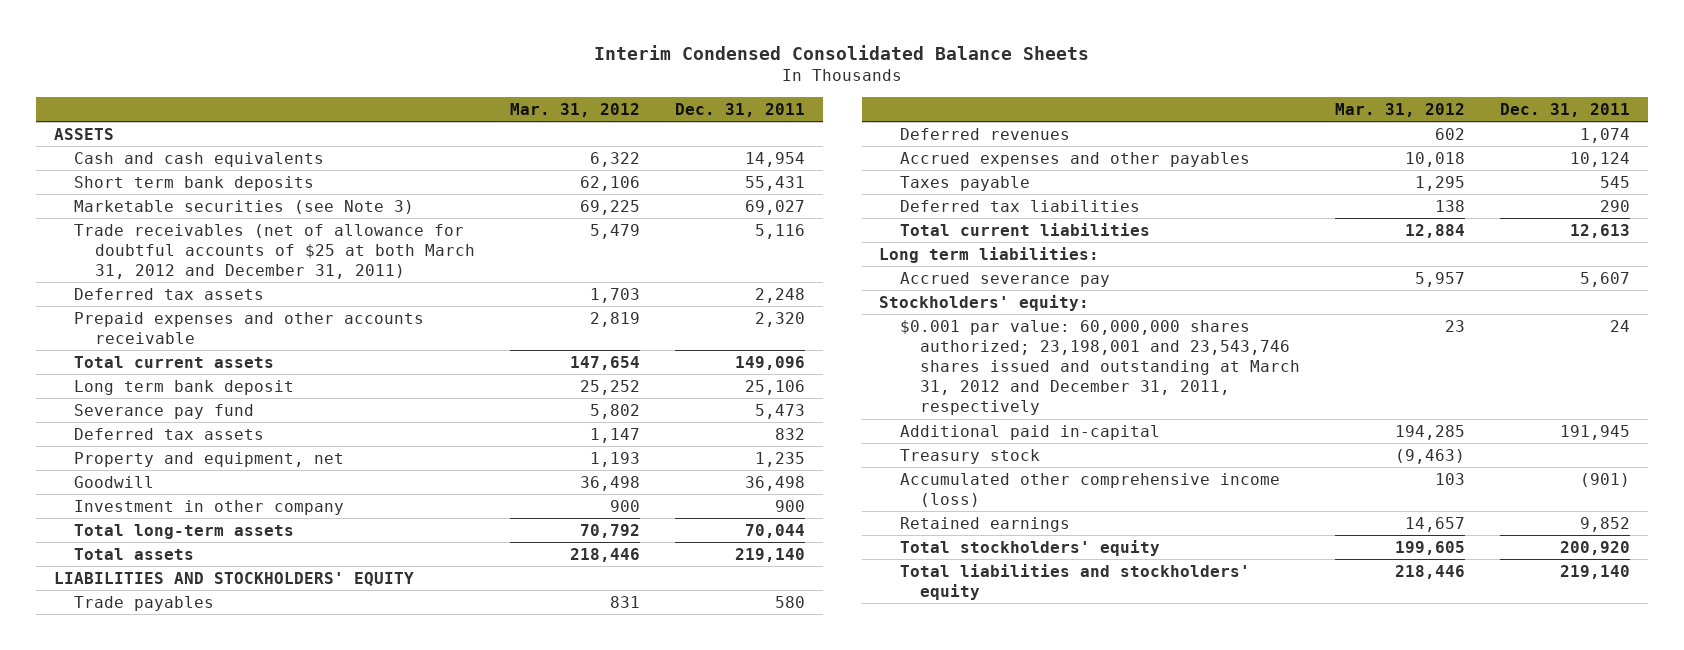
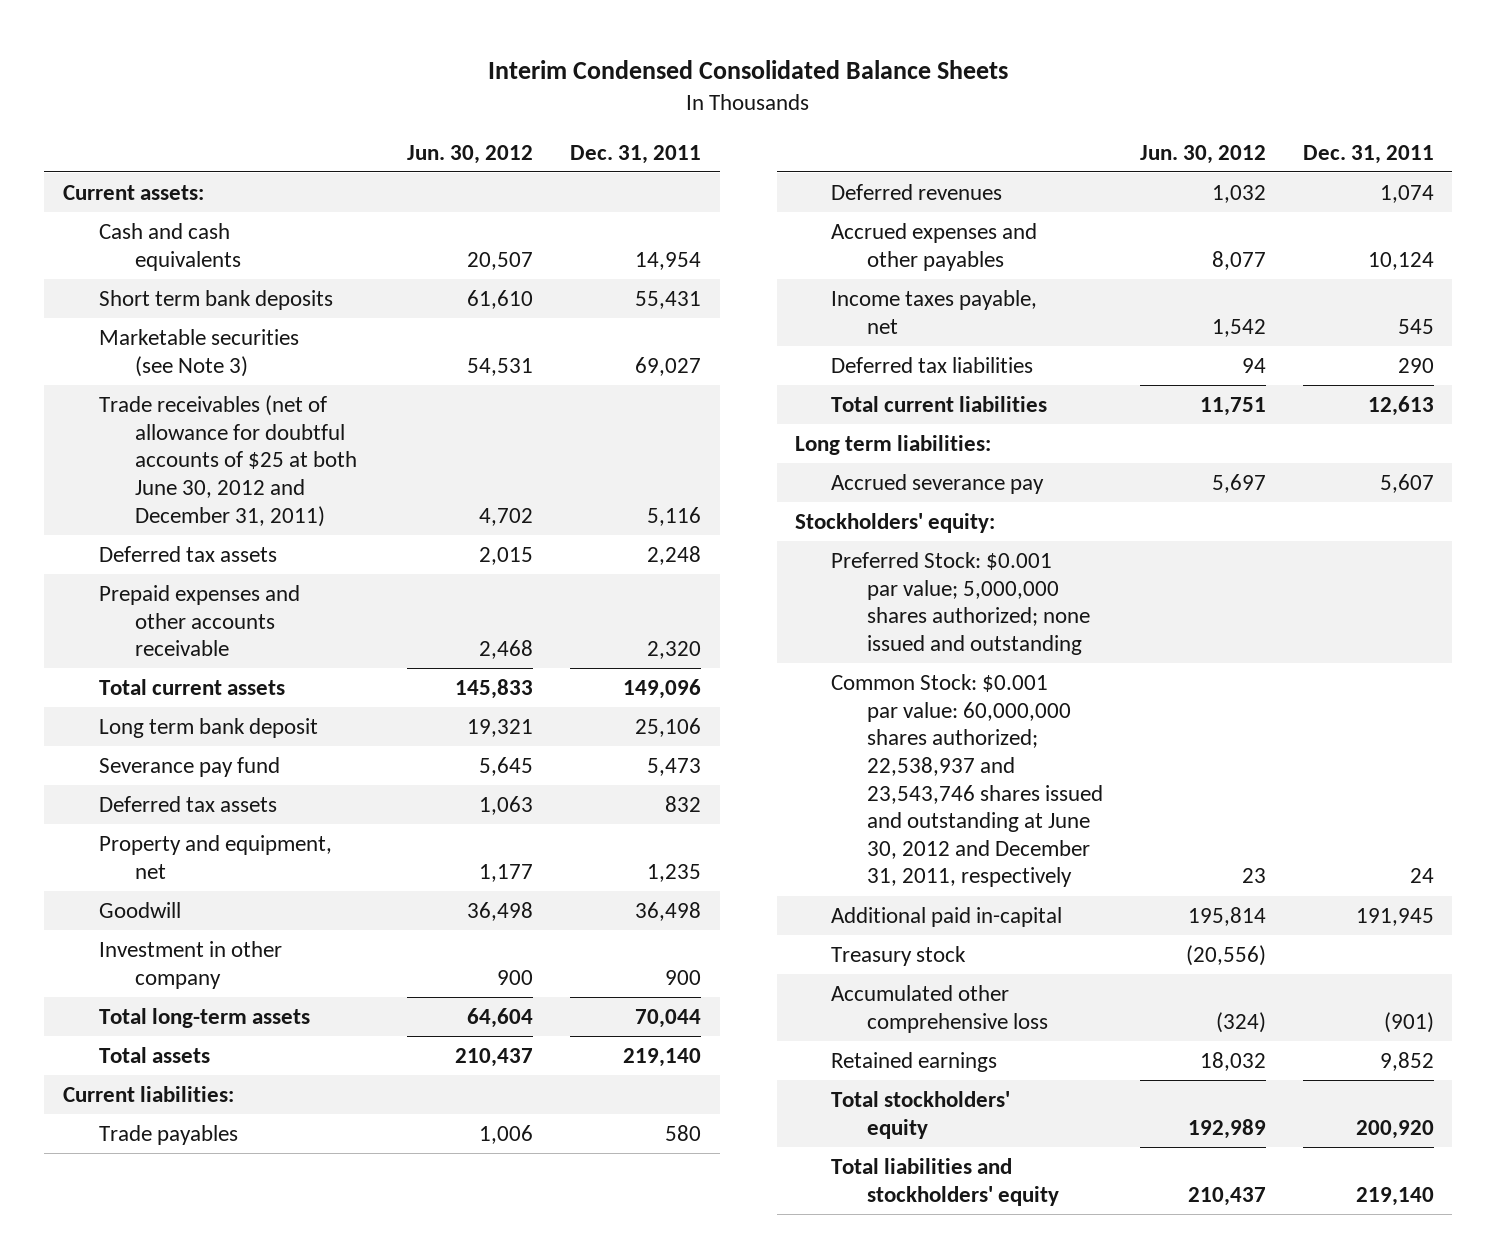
- | Mar. 31, 2012 | Dec. 31, 2011
+ | Jun. 30, 2012 | Dec. 31, 2011
- ASSETS
+ Current assets:
- Trade receivables (net of allowance for doubtful accounts of $25 at both March 31, 2012 and December 31, 2011) | 5,479 | 5,116
+ Trade receivables (net of allowance for doubtful accounts of $25 at both June 30, 2012 and December 31, 2011) | 4,702 | 5,116
- LIABILITIES AND STOCKHOLDERS' EQUITY
+ Current liabilities:
- Taxes payable | 1,295 | 545
+ Income taxes payable, net | 1,542 | 545
- $0.001 par value: 60,000,000 shares authorized; 23,198,001 and 23,543,746 shares issued and outstanding at March 31, 2012 and December 31, 2011, respectively | 23 | 24
+ Preferred Stock: $0.001 par value; 5,000,000 shares authorized; none issued and outstanding
+ Common Stock: $0.001 par value: 60,000,000 shares authorized; 22,538,937 and 23,543,746 shares issued and outstanding at June 30, 2012 and December 31, 2011, respectively | 23 | 24
- Accumulated other comprehensive income (loss) | 103 | (901)
+ Accumulated other comprehensive loss | (324) | (901)

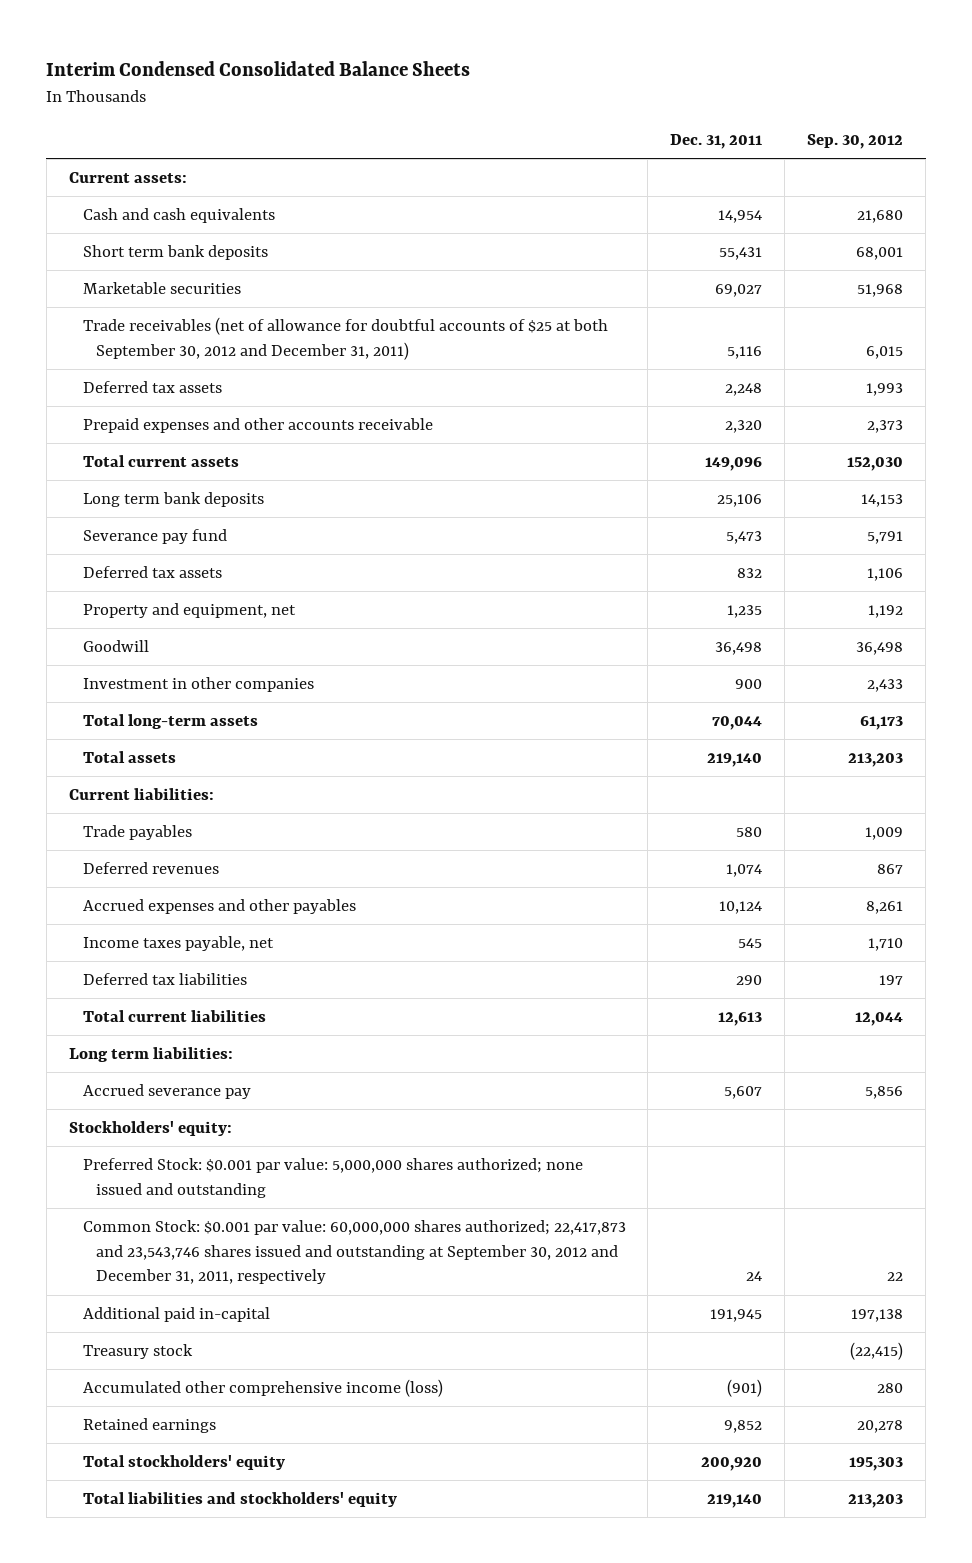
- | Jun. 30, 2012 | Dec. 31, 2011
+ | Dec. 31, 2011 | Sep. 30, 2012
- Marketable securities (see Note 3) | 54,531 | 69,027
- Trade receivables (net of allowance for doubtful accounts of $25 at both June 30, 2012 and December 31, 2011) | 4,702 | 5,116
+ Marketable securities | 69,027 | 51,968
+ Trade receivables (net of allowance for doubtful accounts of $25 at both September 30, 2012 and December 31, 2011) | 5,116 | 6,015
- Long term bank deposit | 19,321 | 25,106
+ Long term bank deposits | 25,106 | 14,153
- Investment in other company | 900 | 900
+ Investment in other companies | 900 | 2,433
- Preferred Stock: $0.001 par value; 5,000,000 shares authorized; none issued and outstanding
- Common Stock: $0.001 par value: 60,000,000 shares authorized; 22,538,937 and 23,543,746 shares issued and outstanding at June 30, 2012 and December 31, 2011, respectively | 23 | 24
+ Preferred Stock: $0.001 par value: 5,000,000 shares authorized; none issued and outstanding
+ Common Stock: $0.001 par value: 60,000,000 shares authorized; 22,417,873 and 23,543,746 shares issued and outstanding at September 30, 2012 and December 31, 2011, respectively | 24 | 22
- Accumulated other comprehensive loss | (324) | (901)
+ Accumulated other comprehensive income (loss) | (901) | 280

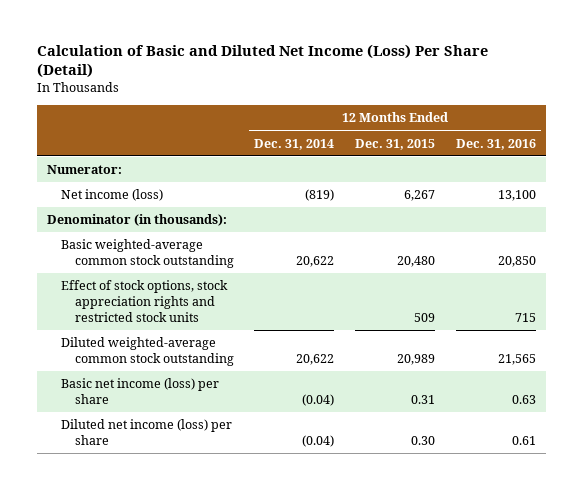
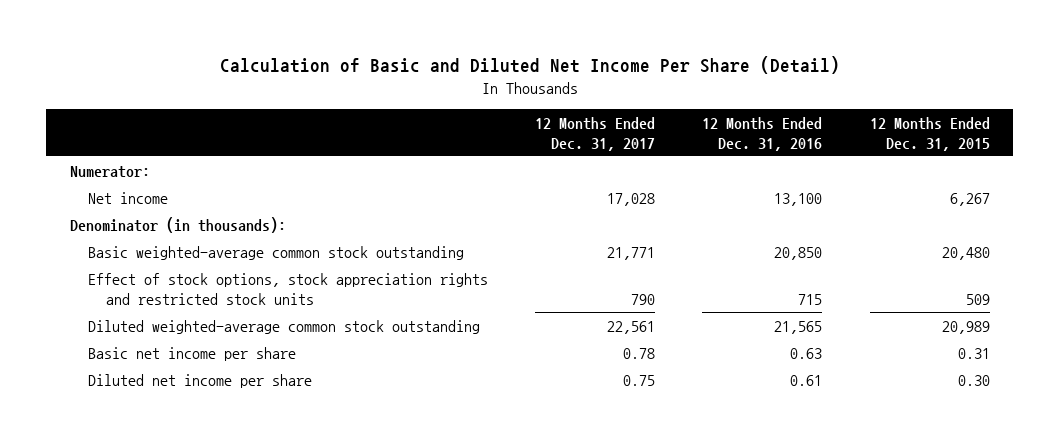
- Calculation of Basic and Diluted Net Income (Loss) Per Share (Detail)
+ Calculation of Basic and Diluted Net Income Per Share (Detail)
- | 12 Months Ended Dec. 31, 2014 | 12 Months Ended Dec. 31, 2015 | 12 Months Ended Dec. 31, 2016
+ | 12 Months Ended Dec. 31, 2017 | 12 Months Ended Dec. 31, 2016 | 12 Months Ended Dec. 31, 2015
- Net income (loss) | (819) | 6,267 | 13,100
+ Net income | 17,028 | 13,100 | 6,267
- Basic net income (loss) per share | (0.04) | 0.31 | 0.63
- Diluted net income (loss) per share | (0.04) | 0.30 | 0.61
+ Basic net income per share | 0.78 | 0.63 | 0.31
+ Diluted net income per share | 0.75 | 0.61 | 0.30

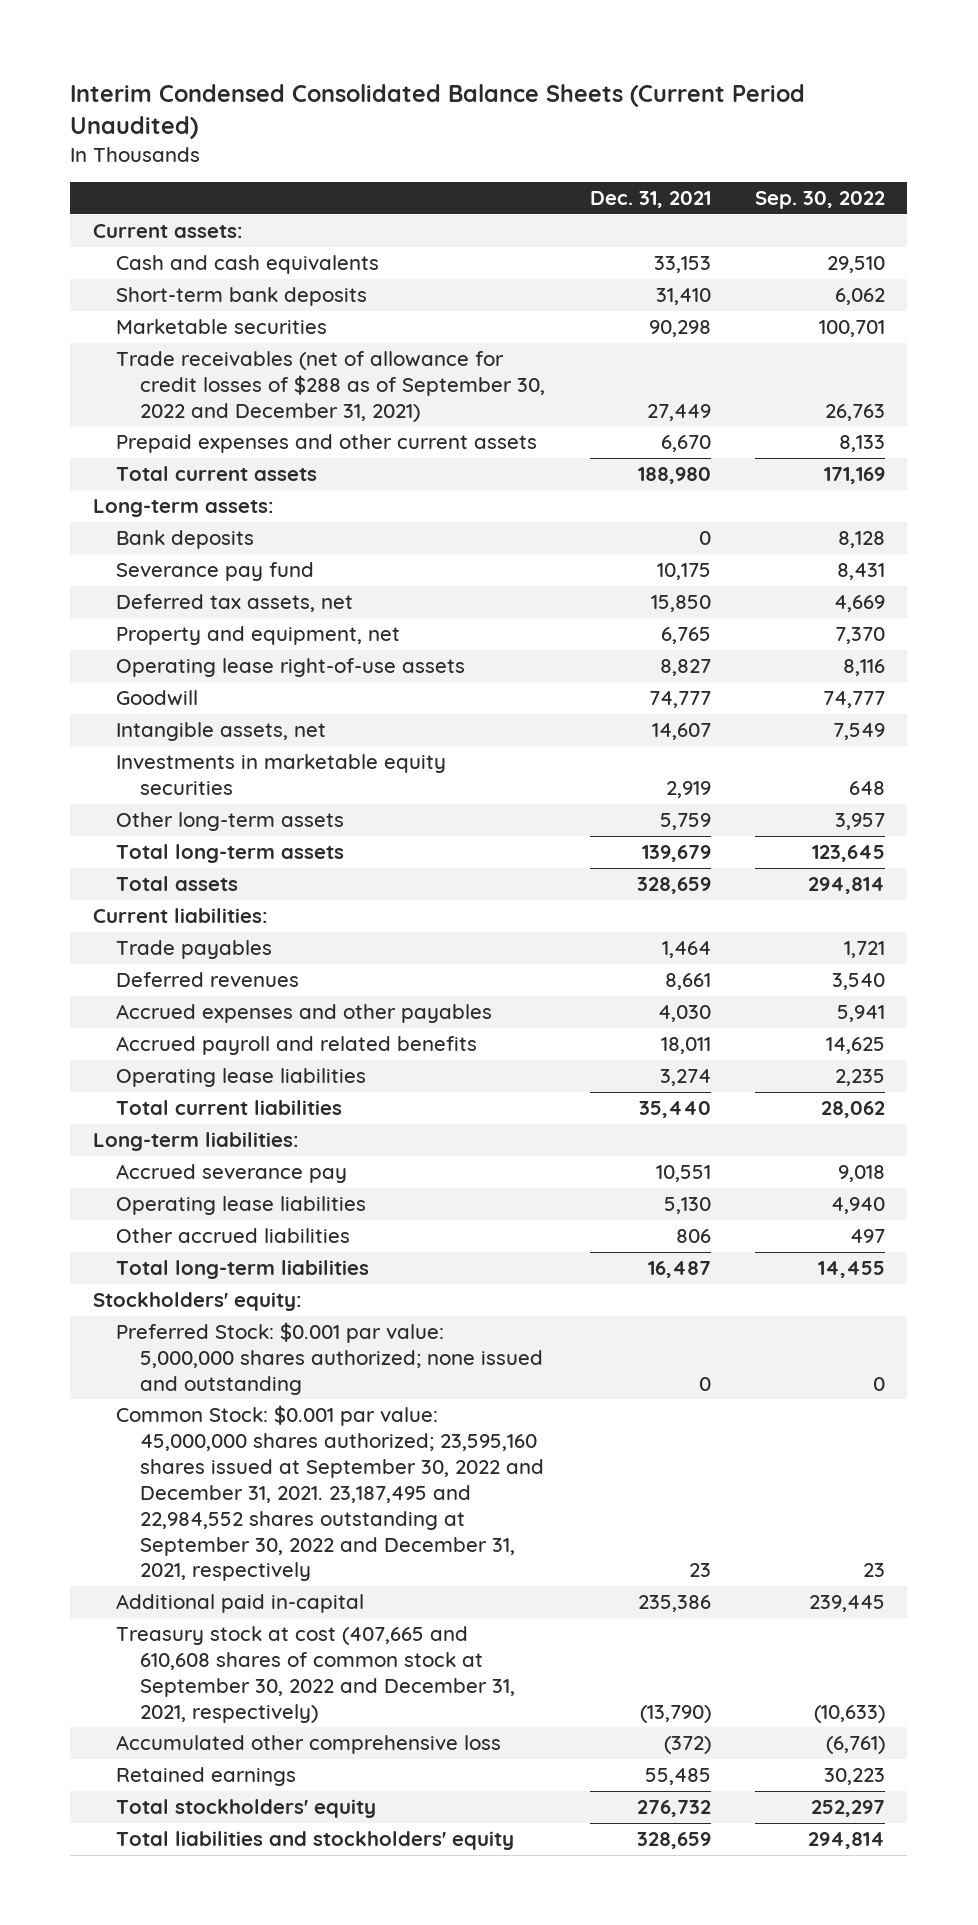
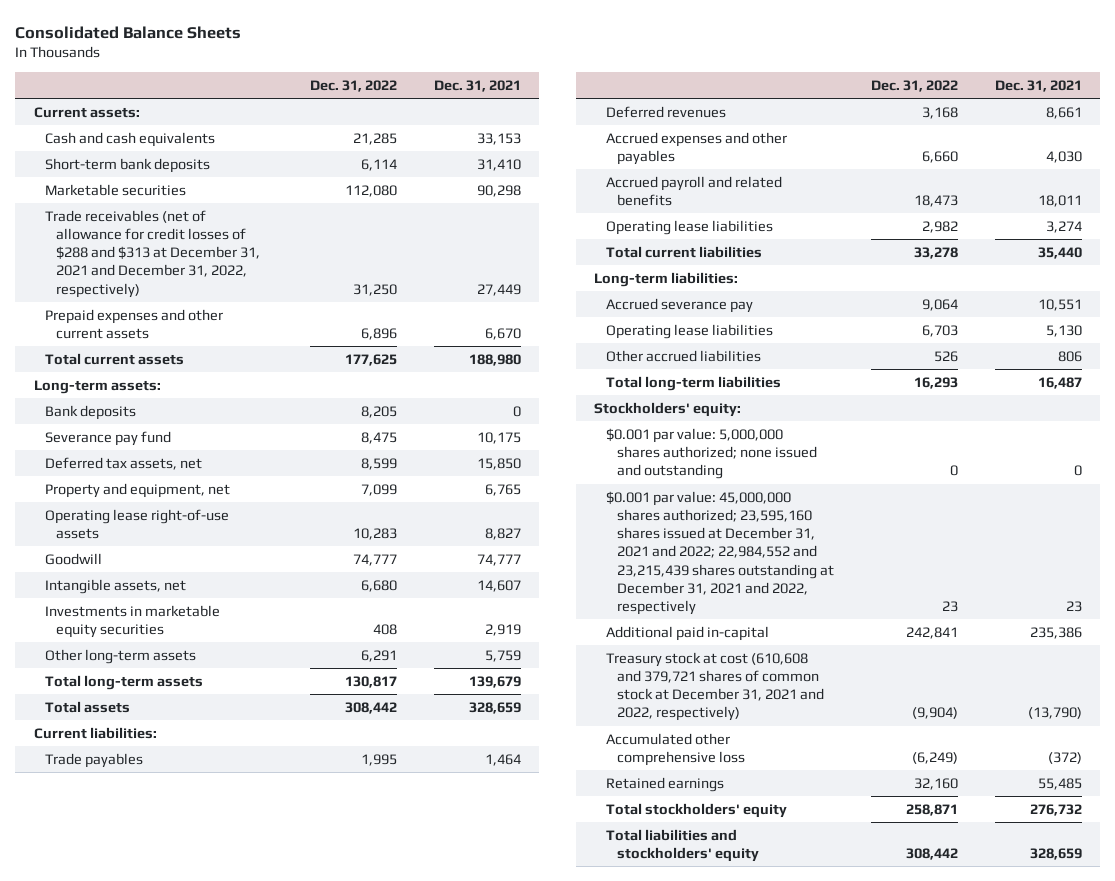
- Interim Condensed Consolidated Balance Sheets (Current Period Unaudited)
+ Consolidated Balance Sheets
- | Dec. 31, 2021 | Sep. 30, 2022
+ | Dec. 31, 2022 | Dec. 31, 2021
- Trade receivables (net of allowance for credit losses of $288 as of September 30, 2022 and December 31, 2021) | 27,449 | 26,763
+ Trade receivables (net of allowance for credit losses of $288 and $313 at December 31, 2021 and December 31, 2022, respectively) | 31,250 | 27,449
- Preferred Stock: $0.001 par value: 5,000,000 shares authorized; none issued and outstanding | 0 | 0
- Common Stock: $0.001 par value: 45,000,000 shares authorized; 23,595,160 shares issued at September 30, 2022 and December 31, 2021. 23,187,495 and 22,984,552 shares outstanding at September 30, 2022 and December 31, 2021, respectively | 23 | 23
+ $0.001 par value: 5,000,000 shares authorized; none issued and outstanding | 0 | 0
+ $0.001 par value: 45,000,000 shares authorized; 23,595,160 shares issued at December 31, 2021 and 2022; 22,984,552 and 23,215,439 shares outstanding at December 31, 2021 and 2022, respectively | 23 | 23
- Treasury stock at cost (407,665 and 610,608 shares of common stock at September 30, 2022 and December 31, 2021, respectively) | (13,790) | (10,633)
+ Treasury stock at cost (610,608 and 379,721 shares of common stock at December 31, 2021 and 2022, respectively) | (9,904) | (13,790)

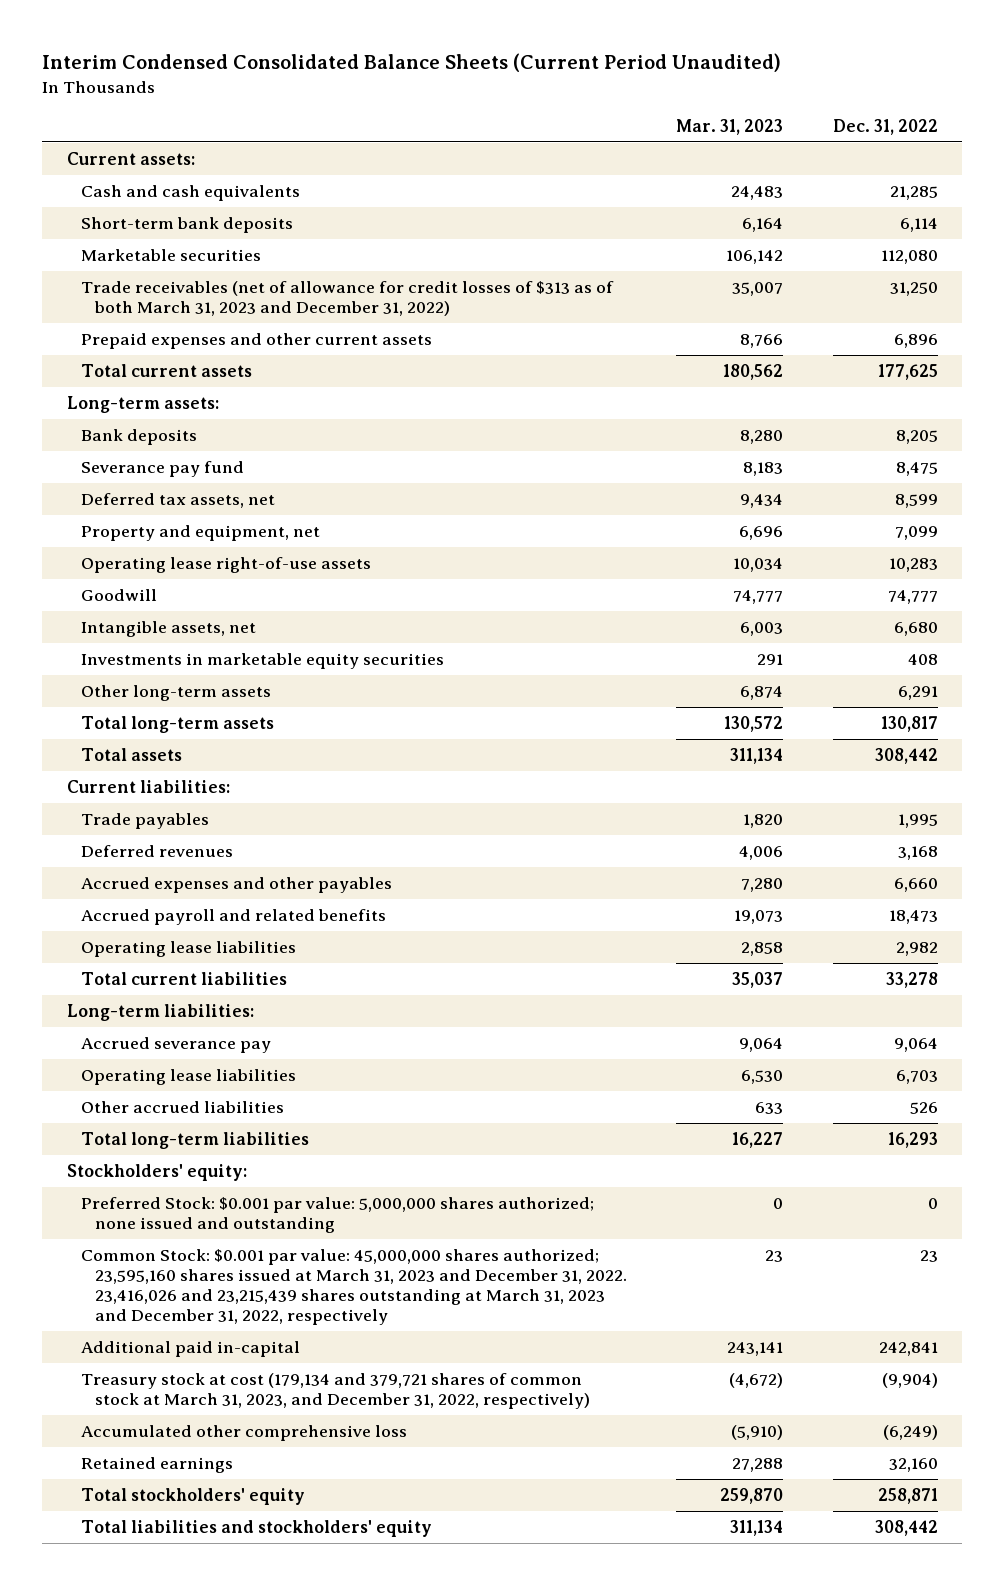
- Consolidated Balance Sheets
+ Interim Condensed Consolidated Balance Sheets (Current Period Unaudited)
- | Dec. 31, 2022 | Dec. 31, 2021
+ | Mar. 31, 2023 | Dec. 31, 2022
- Trade receivables (net of allowance for credit losses of $288 and $313 at December 31, 2021 and December 31, 2022, respectively) | 31,250 | 27,449
+ Trade receivables (net of allowance for credit losses of $313 as of both March 31, 2023 and December 31, 2022) | 35,007 | 31,250
- $0.001 par value: 5,000,000 shares authorized; none issued and outstanding | 0 | 0
- $0.001 par value: 45,000,000 shares authorized; 23,595,160 shares issued at December 31, 2021 and 2022; 22,984,552 and 23,215,439 shares outstanding at December 31, 2021 and 2022, respectively | 23 | 23
+ Preferred Stock: $0.001 par value: 5,000,000 shares authorized; none issued and outstanding | 0 | 0
+ Common Stock: $0.001 par value: 45,000,000 shares authorized; 23,595,160 shares issued at March 31, 2023 and December 31, 2022. 23,416,026 and 23,215,439 shares outstanding at March 31, 2023 and December 31, 2022, respectively | 23 | 23
- Treasury stock at cost (610,608 and 379,721 shares of common stock at December 31, 2021 and 2022, respectively) | (9,904) | (13,790)
+ Treasury stock at cost (179,134 and 379,721 shares of common stock at March 31, 2023, and December 31, 2022, respectively) | (4,672) | (9,904)

